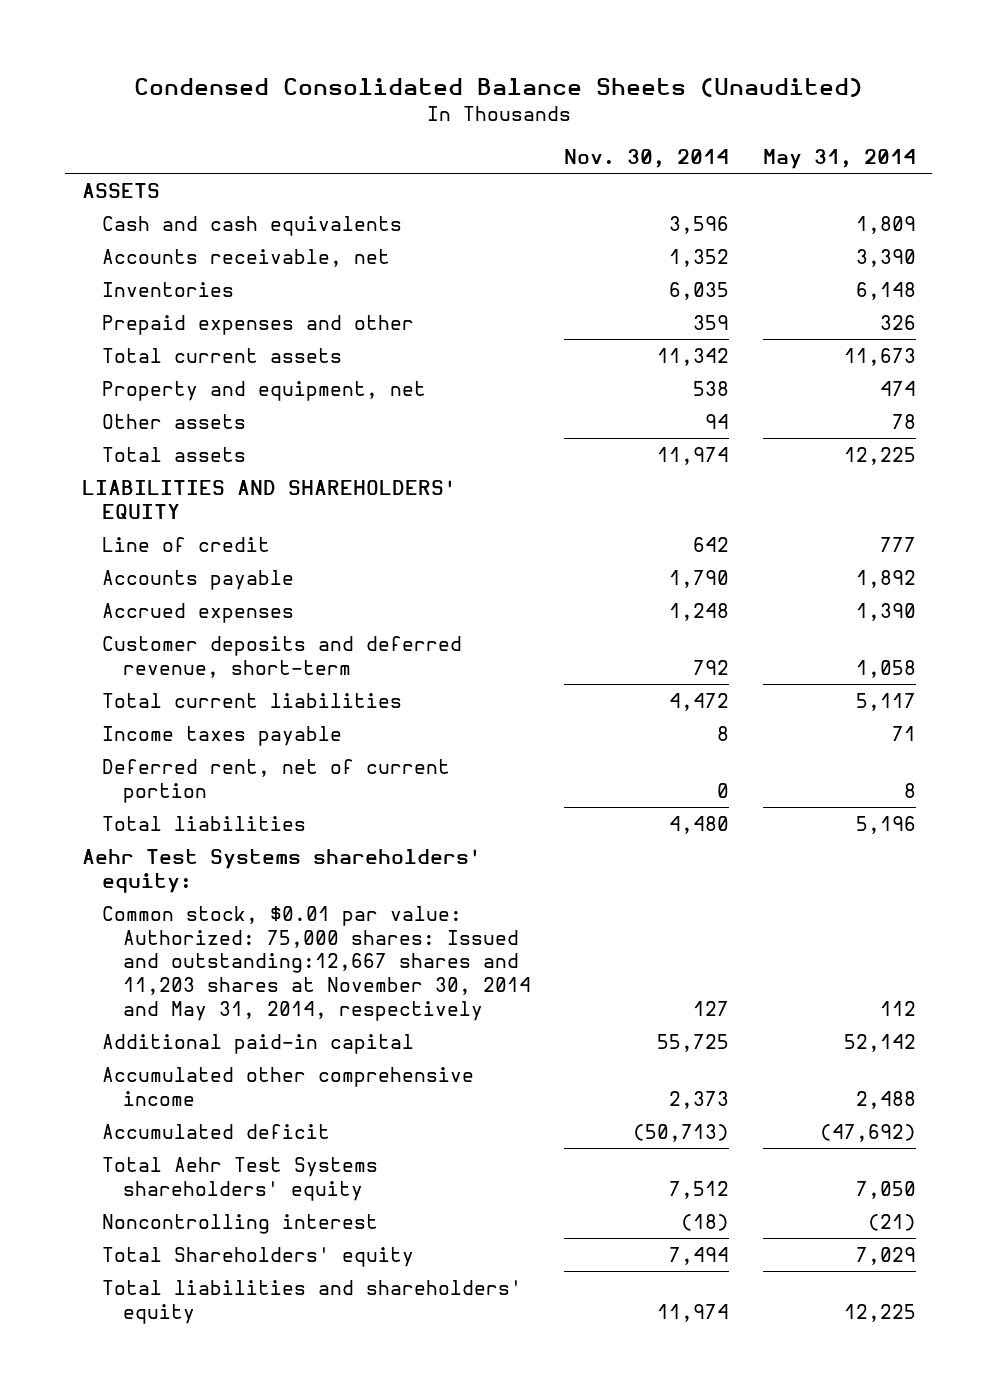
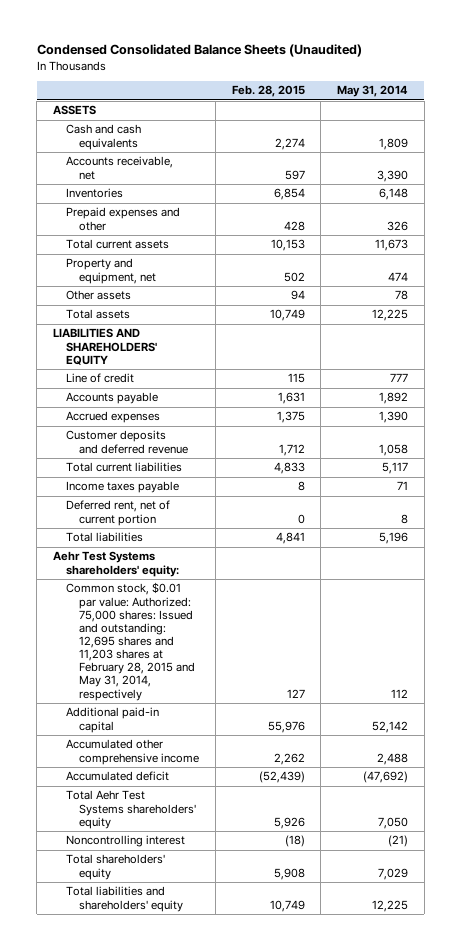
- | Nov. 30, 2014 | May 31, 2014
+ | Feb. 28, 2015 | May 31, 2014
- Customer deposits and deferred revenue, short-term | 792 | 1,058
+ Customer deposits and deferred revenue | 1,712 | 1,058
- Common stock, $0.01 par value: Authorized: 75,000 shares: Issued and outstanding:12,667 shares and 11,203 shares at November 30, 2014 and May 31, 2014, respectively | 127 | 112
+ Common stock, $0.01 par value: Authorized: 75,000 shares: Issued and outstanding: 12,695 shares and 11,203 shares at February 28, 2015 and May 31, 2014, respectively | 127 | 112
- Total Shareholders' equity | 7,494 | 7,029
+ Total shareholders' equity | 5,908 | 7,029

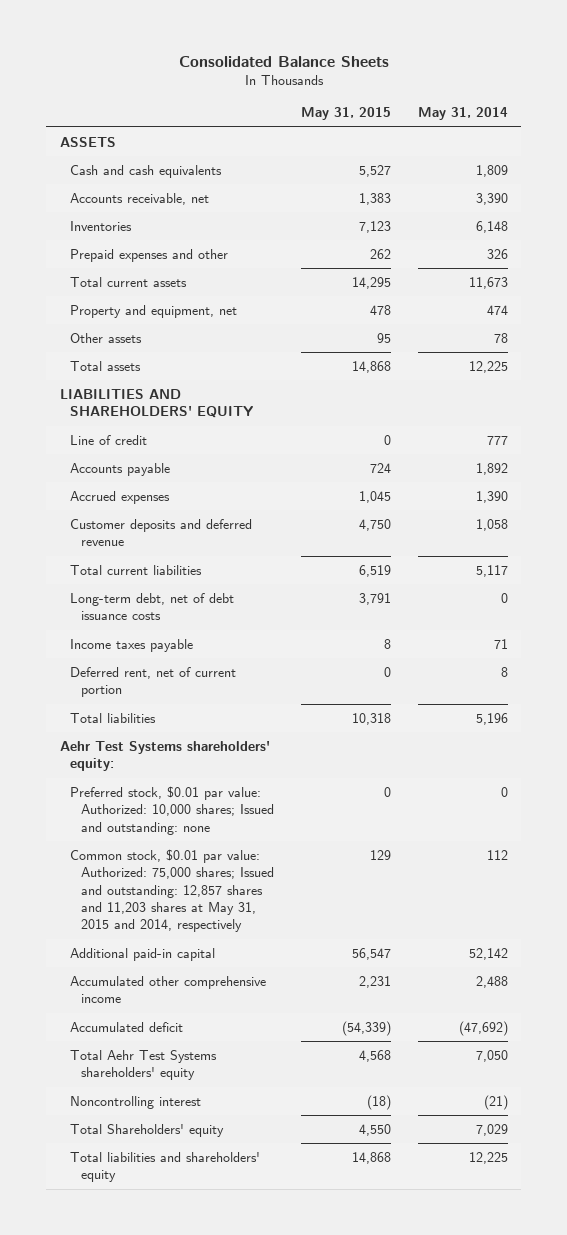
- Condensed Consolidated Balance Sheets (Unaudited)
+ Consolidated Balance Sheets
- | Feb. 28, 2015 | May 31, 2014
+ | May 31, 2015 | May 31, 2014
+ Long-term debt, net of debt issuance costs | 3,791 | 0
- Common stock, $0.01 par value: Authorized: 75,000 shares: Issued and outstanding: 12,695 shares and 11,203 shares at February 28, 2015 and May 31, 2014, respectively | 127 | 112
+ Preferred stock, $0.01 par value: Authorized: 10,000 shares; Issued and outstanding: none | 0 | 0
+ Common stock, $0.01 par value: Authorized: 75,000 shares; Issued and outstanding: 12,857 shares and 11,203 shares at May 31, 2015 and 2014, respectively | 129 | 112
- Total shareholders' equity | 5,908 | 7,029
+ Total Shareholders' equity | 4,550 | 7,029

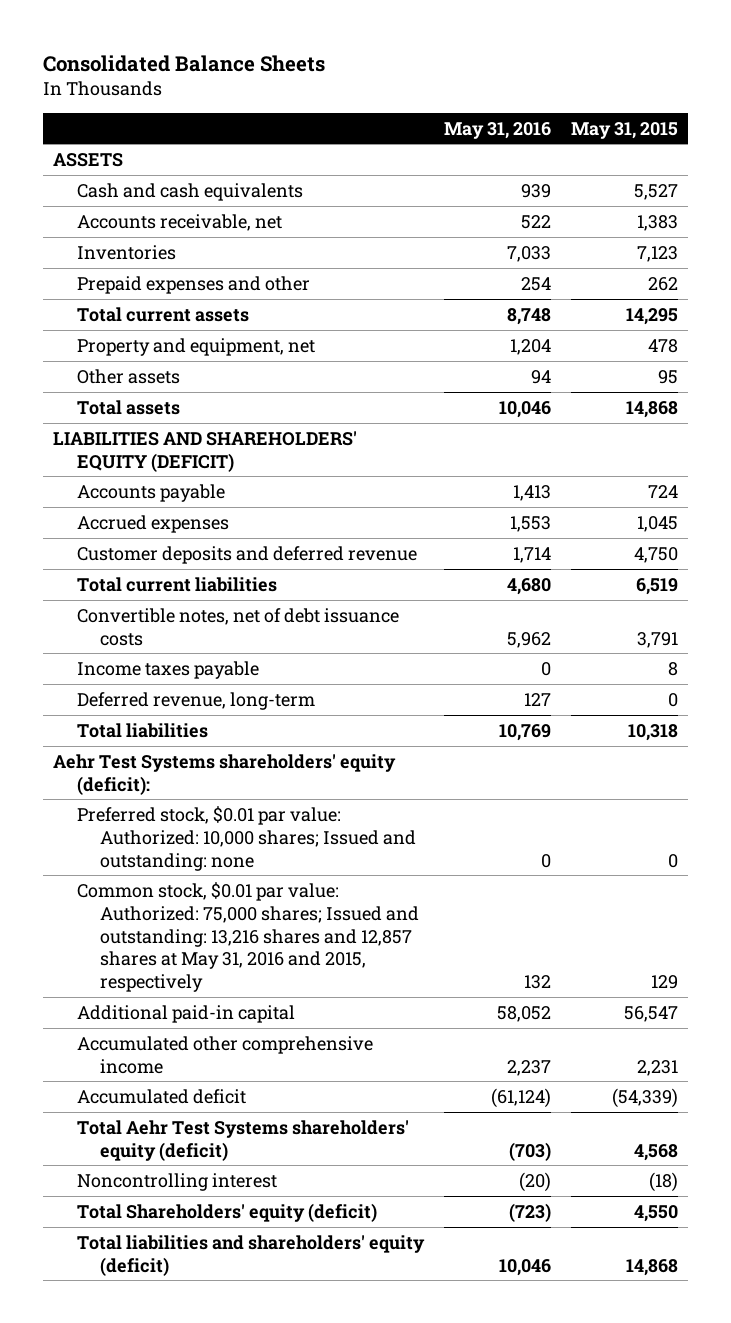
- | May 31, 2015 | May 31, 2014
+ | May 31, 2016 | May 31, 2015
- LIABILITIES AND SHAREHOLDERS' EQUITY
- Line of credit | 0 | 777
+ LIABILITIES AND SHAREHOLDERS' EQUITY (DEFICIT)
- Long-term debt, net of debt issuance costs | 3,791 | 0
+ Convertible notes, net of debt issuance costs | 5,962 | 3,791
- Deferred rent, net of current portion | 0 | 8
+ Deferred revenue, long-term | 127 | 0
- Aehr Test Systems shareholders' equity:
+ Aehr Test Systems shareholders' equity (deficit):
- Common stock, $0.01 par value: Authorized: 75,000 shares; Issued and outstanding: 12,857 shares and 11,203 shares at May 31, 2015 and 2014, respectively | 129 | 112
+ Common stock, $0.01 par value: Authorized: 75,000 shares; Issued and outstanding: 13,216 shares and 12,857 shares at May 31, 2016 and 2015, respectively | 132 | 129
- Total Aehr Test Systems shareholders' equity | 4,568 | 7,050
+ Total Aehr Test Systems shareholders' equity (deficit) | (703) | 4,568
- Total Shareholders' equity | 4,550 | 7,029
- Total liabilities and shareholders' equity | 14,868 | 12,225
+ Total Shareholders' equity (deficit) | (723) | 4,550
+ Total liabilities and shareholders' equity (deficit) | 10,046 | 14,868

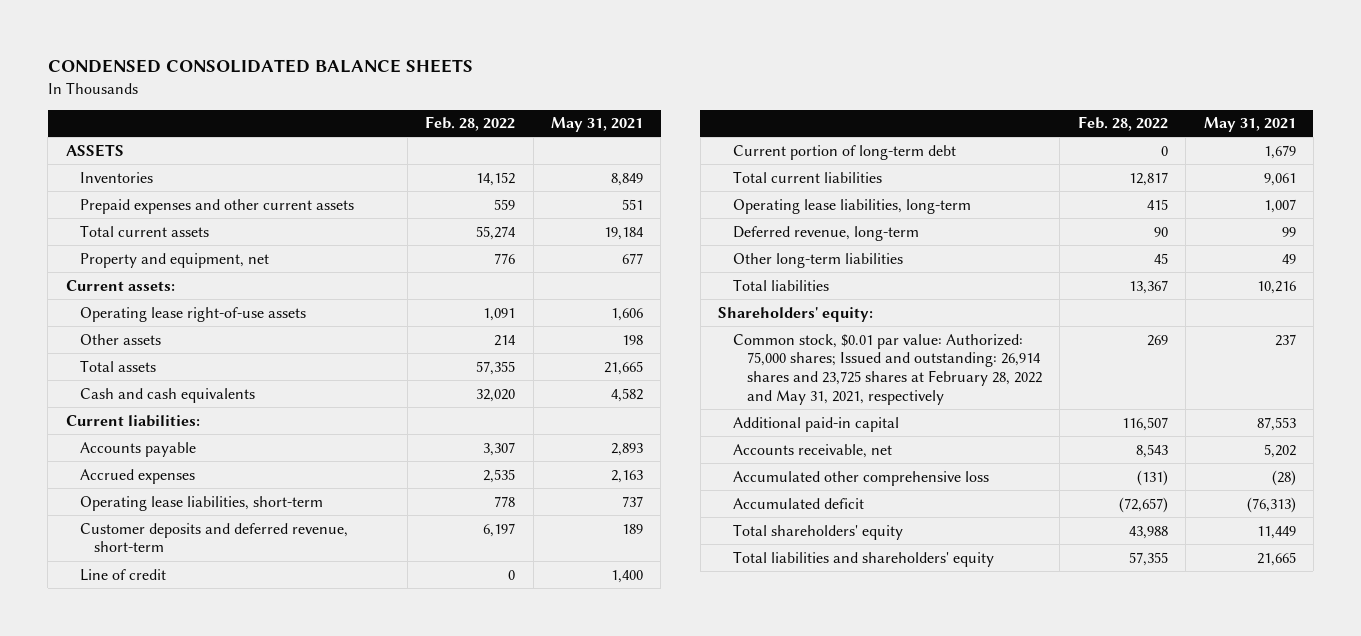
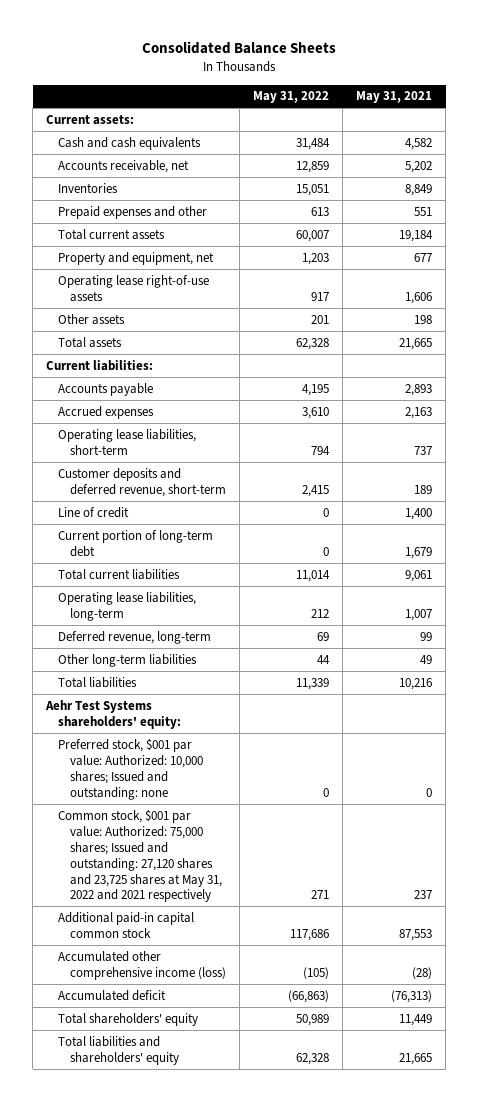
- CONDENSED CONSOLIDATED BALANCE SHEETS
+ Consolidated Balance Sheets
- | Feb. 28, 2022 | May 31, 2021
+ | May 31, 2022 | May 31, 2021
- ASSETS
moved up: Current assets:
moved up: Cash and cash equivalents | 31,484 | 4,582
moved up: Accounts receivable, net | 12,859 | 5,202
- Prepaid expenses and other current assets | 559 | 551
+ Prepaid expenses and other | 613 | 551
- Shareholders' equity:
- Common stock, $0.01 par value: Authorized: 75,000 shares; Issued and outstanding: 26,914 shares and 23,725 shares at February 28, 2022 and May 31, 2021, respectively | 269 | 237
- Additional paid-in capital | 116,507 | 87,553
- Accumulated other comprehensive loss | (131) | (28)
+ Aehr Test Systems shareholders' equity:
+ Preferred stock, $001 par value: Authorized: 10,000 shares; Issued and outstanding: none | 0 | 0
+ Common stock, $001 par value: Authorized: 75,000 shares; Issued and outstanding: 27,120 shares and 23,725 shares at May 31, 2022 and 2021 respectively | 271 | 237
+ Additional paid-in capital common stock | 117,686 | 87,553
+ Accumulated other comprehensive income (loss) | (105) | (28)

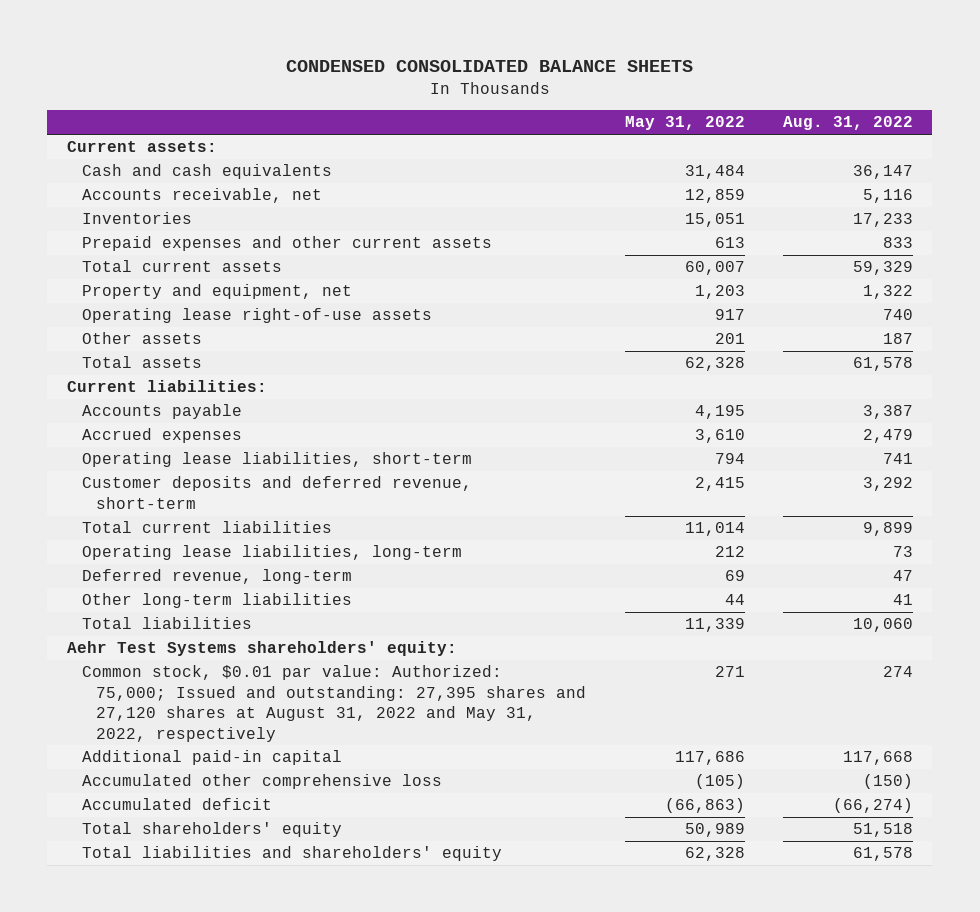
- Consolidated Balance Sheets
+ CONDENSED CONSOLIDATED BALANCE SHEETS
- | May 31, 2022 | May 31, 2021
+ | May 31, 2022 | Aug. 31, 2022
- Prepaid expenses and other | 613 | 551
+ Prepaid expenses and other current assets | 613 | 833
- Line of credit | 0 | 1,400
- Current portion of long-term debt | 0 | 1,679
- Preferred stock, $001 par value: Authorized: 10,000 shares; Issued and outstanding: none | 0 | 0
- Common stock, $001 par value: Authorized: 75,000 shares; Issued and outstanding: 27,120 shares and 23,725 shares at May 31, 2022 and 2021 respectively | 271 | 237
- Additional paid-in capital common stock | 117,686 | 87,553
- Accumulated other comprehensive income (loss) | (105) | (28)
+ Common stock, $0.01 par value: Authorized: 75,000; Issued and outstanding: 27,395 shares and 27,120 shares at August 31, 2022 and May 31, 2022, respectively | 271 | 274
+ Additional paid-in capital | 117,686 | 117,668
+ Accumulated other comprehensive loss | (105) | (150)

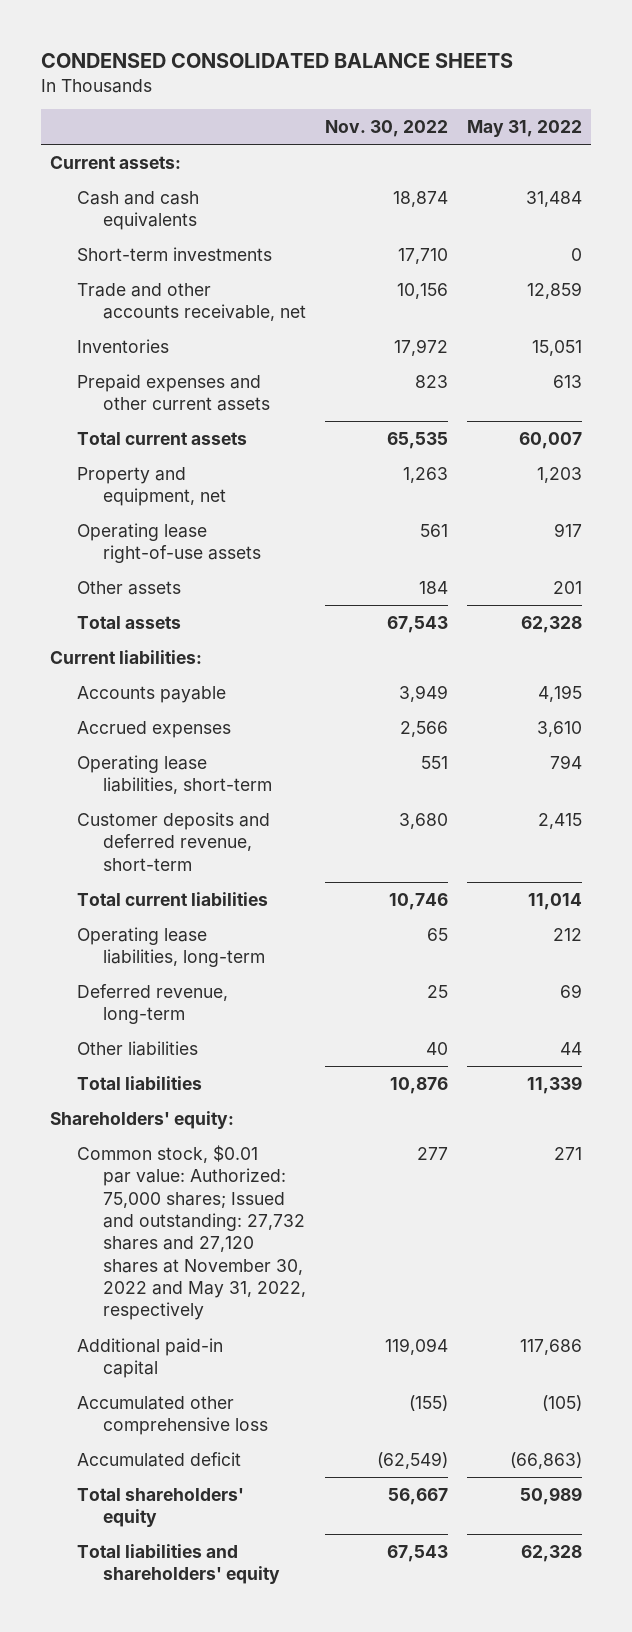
- | May 31, 2022 | Aug. 31, 2022
+ | Nov. 30, 2022 | May 31, 2022
- Accounts receivable, net | 12,859 | 5,116
+ Short-term investments | 17,710 | 0
+ Trade and other accounts receivable, net | 10,156 | 12,859
- Other long-term liabilities | 44 | 41
+ Other liabilities | 40 | 44
- Aehr Test Systems shareholders' equity:
- Common stock, $0.01 par value: Authorized: 75,000; Issued and outstanding: 27,395 shares and 27,120 shares at August 31, 2022 and May 31, 2022, respectively | 271 | 274
+ Shareholders' equity:
+ Common stock, $0.01 par value: Authorized: 75,000 shares; Issued and outstanding: 27,732 shares and 27,120 shares at November 30, 2022 and May 31, 2022, respectively | 277 | 271

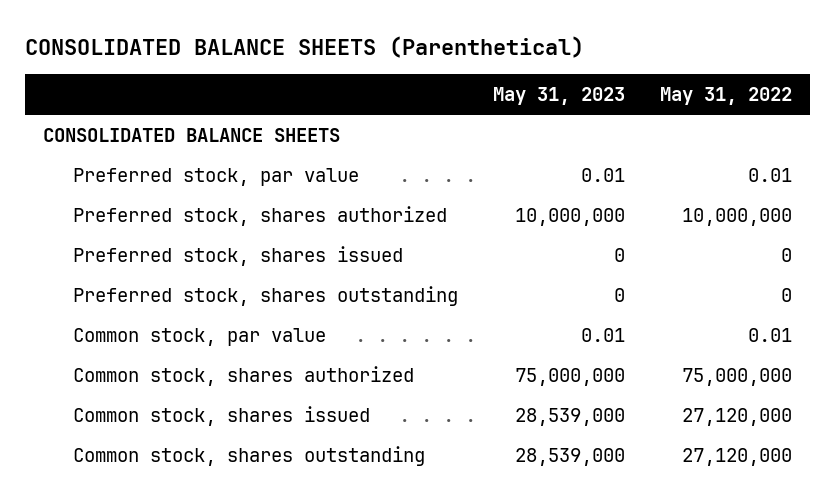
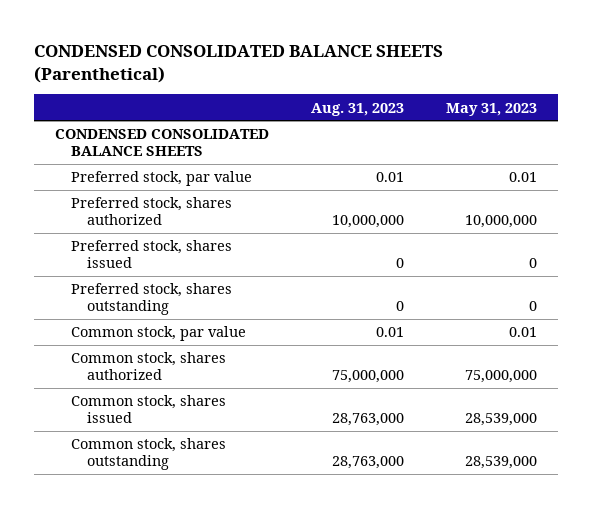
- CONSOLIDATED BALANCE SHEETS (Parenthetical)
+ CONDENSED CONSOLIDATED BALANCE SHEETS (Parenthetical)
- | May 31, 2023 | May 31, 2022
+ | Aug. 31, 2023 | May 31, 2023
- CONSOLIDATED BALANCE SHEETS
+ CONDENSED CONSOLIDATED BALANCE SHEETS

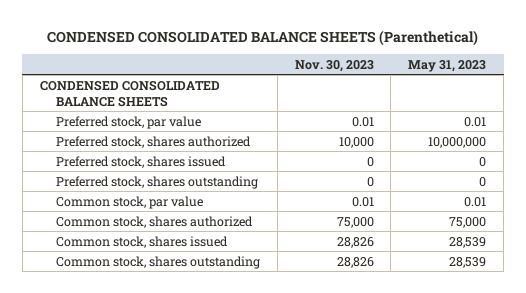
- | Aug. 31, 2023 | May 31, 2023
+ | Nov. 30, 2023 | May 31, 2023
- Common stock, shares authorized | 75,000,000 | 75,000,000
- Common stock, shares issued | 28,763,000 | 28,539,000
- Common stock, shares outstanding | 28,763,000 | 28,539,000
+ Common stock, shares authorized | 75,000 | 75,000
+ Common stock, shares issued | 28,826 | 28,539
+ Common stock, shares outstanding | 28,826 | 28,539

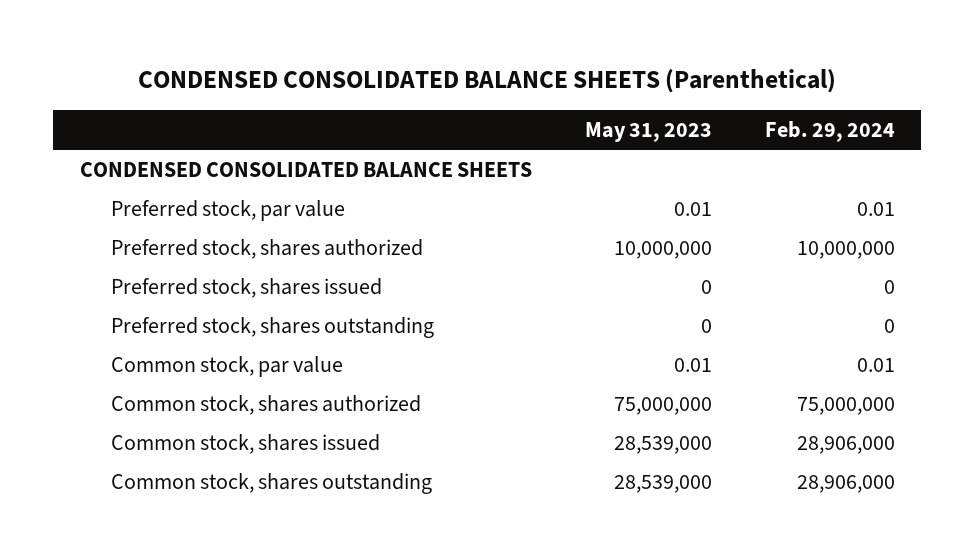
- | Nov. 30, 2023 | May 31, 2023
+ | May 31, 2023 | Feb. 29, 2024
- Common stock, shares authorized | 75,000 | 75,000
- Common stock, shares issued | 28,826 | 28,539
- Common stock, shares outstanding | 28,826 | 28,539
+ Common stock, shares authorized | 75,000,000 | 75,000,000
+ Common stock, shares issued | 28,539,000 | 28,906,000
+ Common stock, shares outstanding | 28,539,000 | 28,906,000

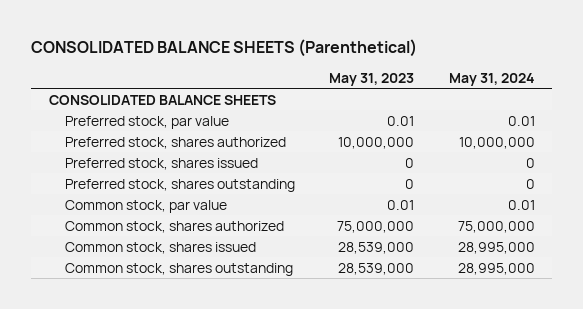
- CONDENSED CONSOLIDATED BALANCE SHEETS (Parenthetical)
+ CONSOLIDATED BALANCE SHEETS (Parenthetical)
- | May 31, 2023 | Feb. 29, 2024
+ | May 31, 2023 | May 31, 2024
- CONDENSED CONSOLIDATED BALANCE SHEETS
+ CONSOLIDATED BALANCE SHEETS

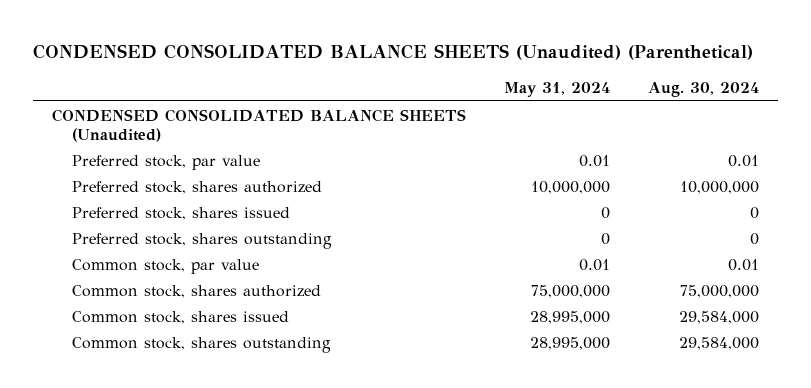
- CONSOLIDATED BALANCE SHEETS (Parenthetical)
+ CONDENSED CONSOLIDATED BALANCE SHEETS (Unaudited) (Parenthetical)
- | May 31, 2023 | May 31, 2024
+ | May 31, 2024 | Aug. 30, 2024
- CONSOLIDATED BALANCE SHEETS
+ CONDENSED CONSOLIDATED BALANCE SHEETS (Unaudited)

